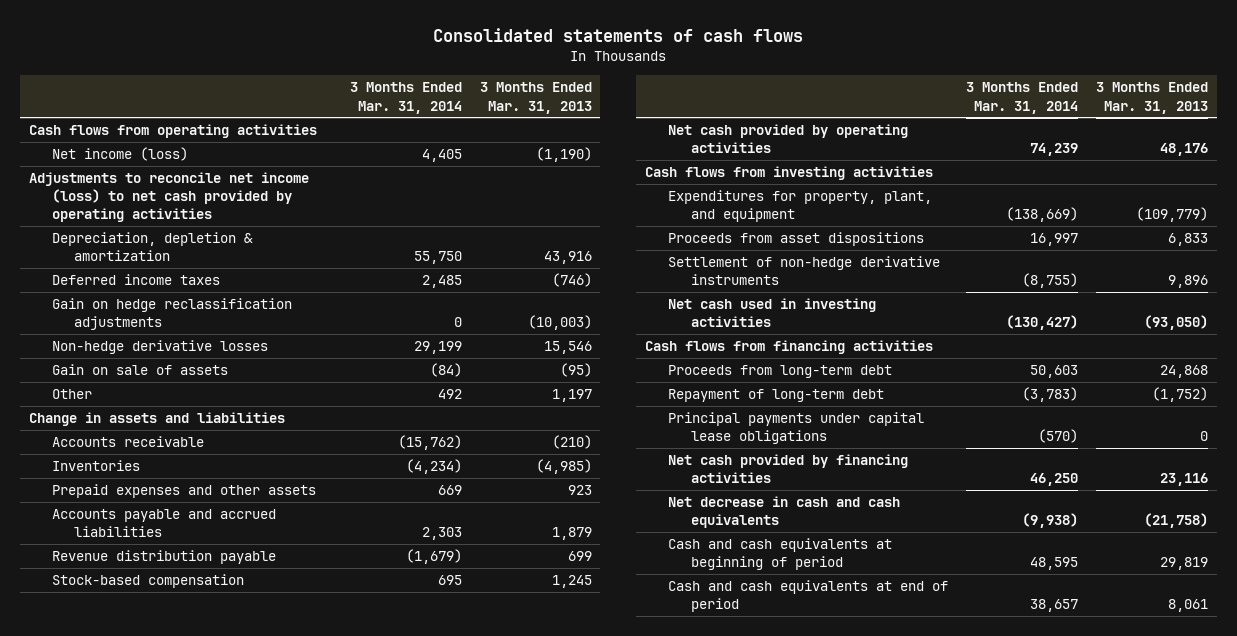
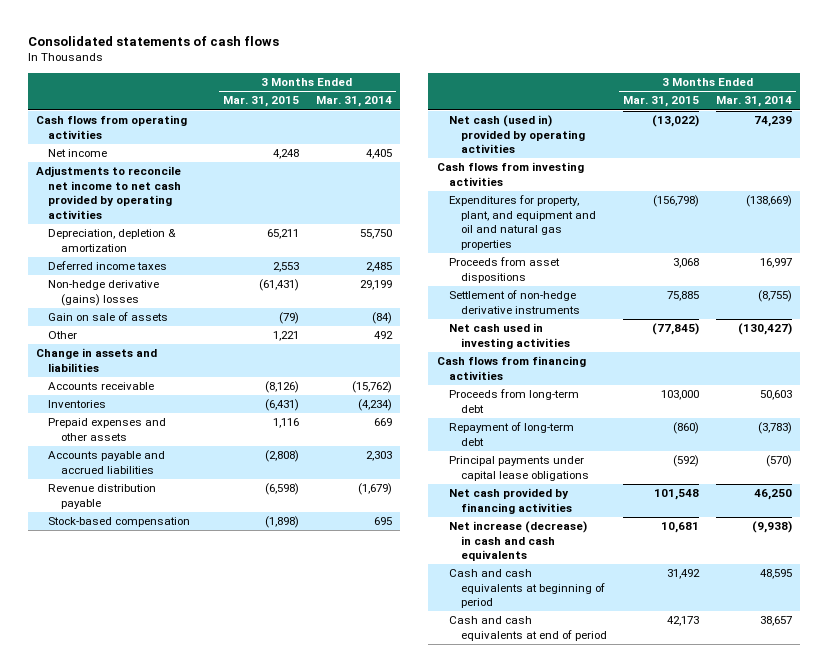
- | 3 Months Ended Mar. 31, 2014 | 3 Months Ended Mar. 31, 2013
+ | 3 Months Ended Mar. 31, 2015 | 3 Months Ended Mar. 31, 2014
- Net income (loss) | 4,405 | (1,190)
- Adjustments to reconcile net income (loss) to net cash provided by operating activities
+ Net income | 4,248 | 4,405
+ Adjustments to reconcile net income to net cash provided by operating activities
- Gain on hedge reclassification adjustments | 0 | (10,003)
- Non-hedge derivative losses | 29,199 | 15,546
+ Non-hedge derivative (gains) losses | (61,431) | 29,199
- Net cash provided by operating activities | 74,239 | 48,176
+ Net cash (used in) provided by operating activities | (13,022) | 74,239
- Expenditures for property, plant, and equipment | (138,669) | (109,779)
+ Expenditures for property, plant, and equipment and oil and natural gas properties | (156,798) | (138,669)
- Net decrease in cash and cash equivalents | (9,938) | (21,758)
+ Net increase (decrease) in cash and cash equivalents | 10,681 | (9,938)

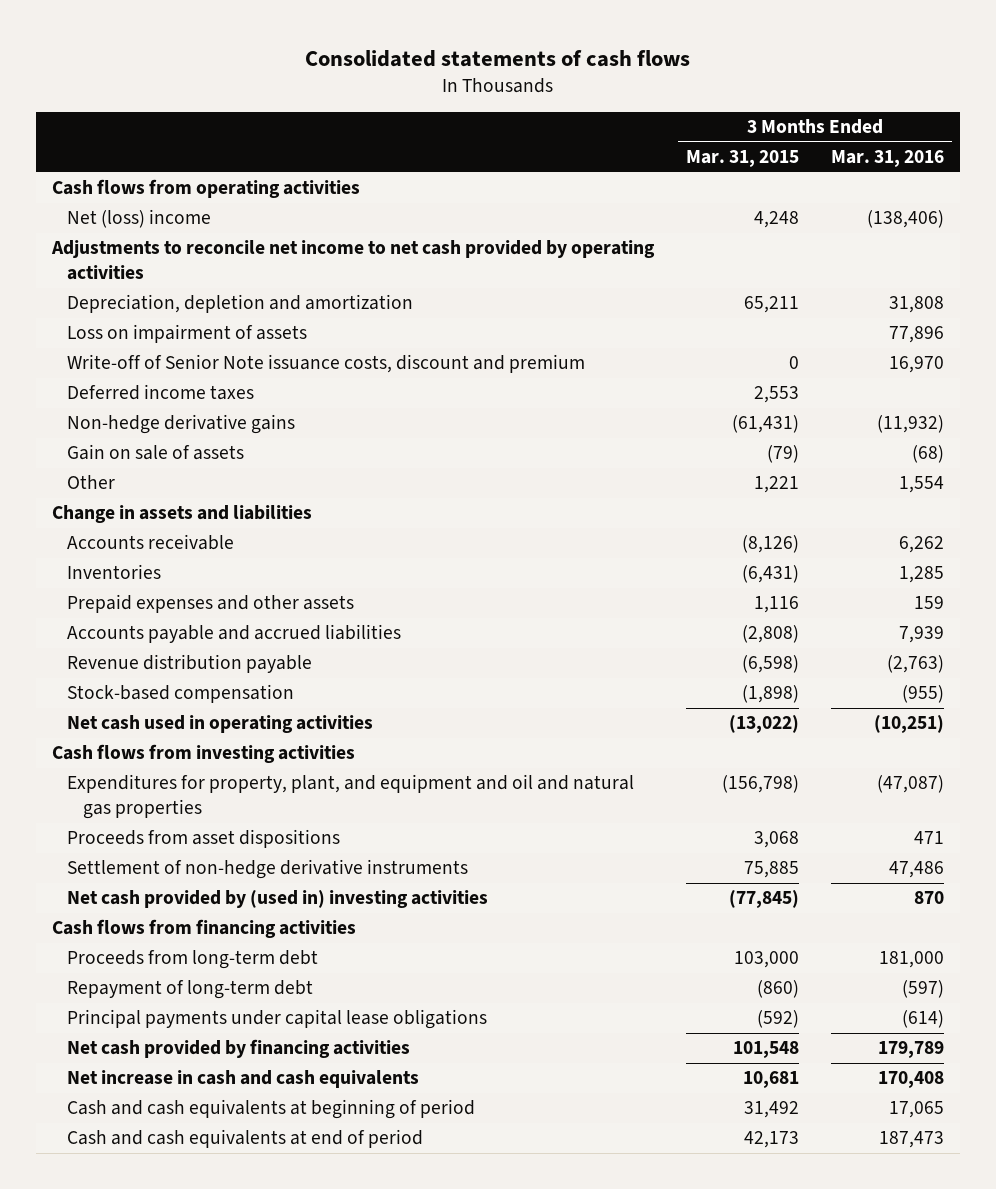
- | 3 Months Ended Mar. 31, 2015 | 3 Months Ended Mar. 31, 2014
+ | 3 Months Ended Mar. 31, 2015 | 3 Months Ended Mar. 31, 2016
- Net income | 4,248 | 4,405
+ Net (loss) income | 4,248 | (138,406)
- Depreciation, depletion & amortization | 65,211 | 55,750
+ Depreciation, depletion and amortization | 65,211 | 31,808
+ Loss on impairment of assets | | 77,896
+ Write-off of Senior Note issuance costs, discount and premium | 0 | 16,970
- Non-hedge derivative (gains) losses | (61,431) | 29,199
+ Non-hedge derivative gains | (61,431) | (11,932)
- Net cash (used in) provided by operating activities | (13,022) | 74,239
+ Net cash used in operating activities | (13,022) | (10,251)
- Net cash used in investing activities | (77,845) | (130,427)
+ Net cash provided by (used in) investing activities | (77,845) | 870
- Net increase (decrease) in cash and cash equivalents | 10,681 | (9,938)
+ Net increase in cash and cash equivalents | 10,681 | 170,408

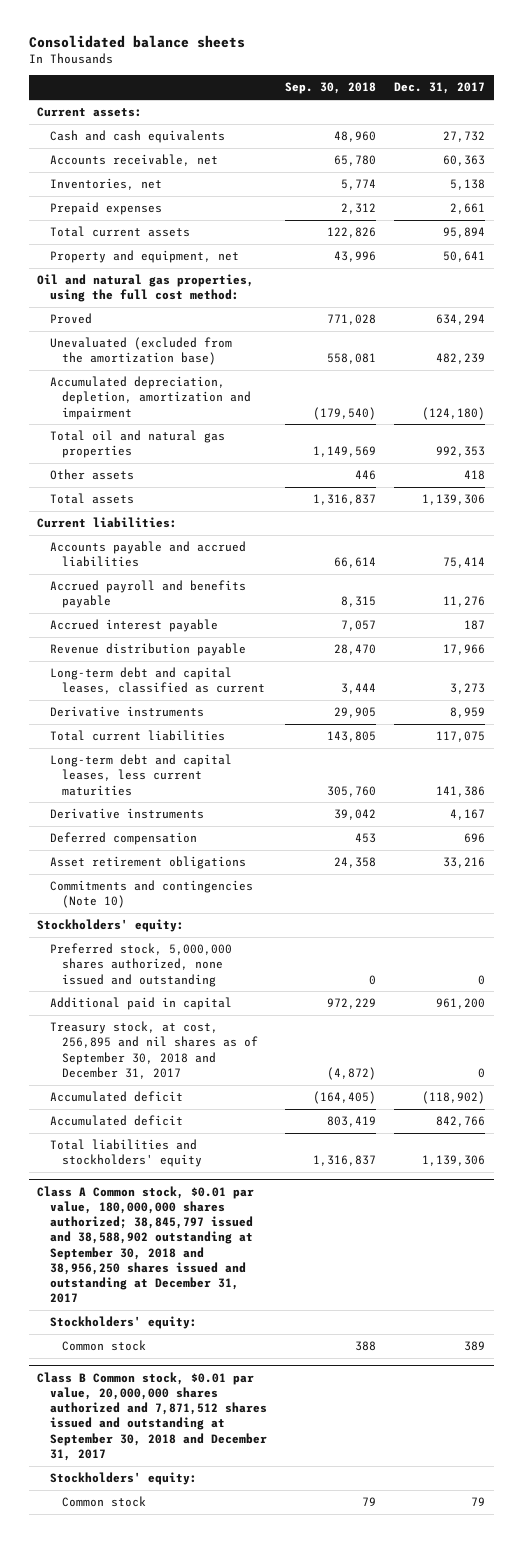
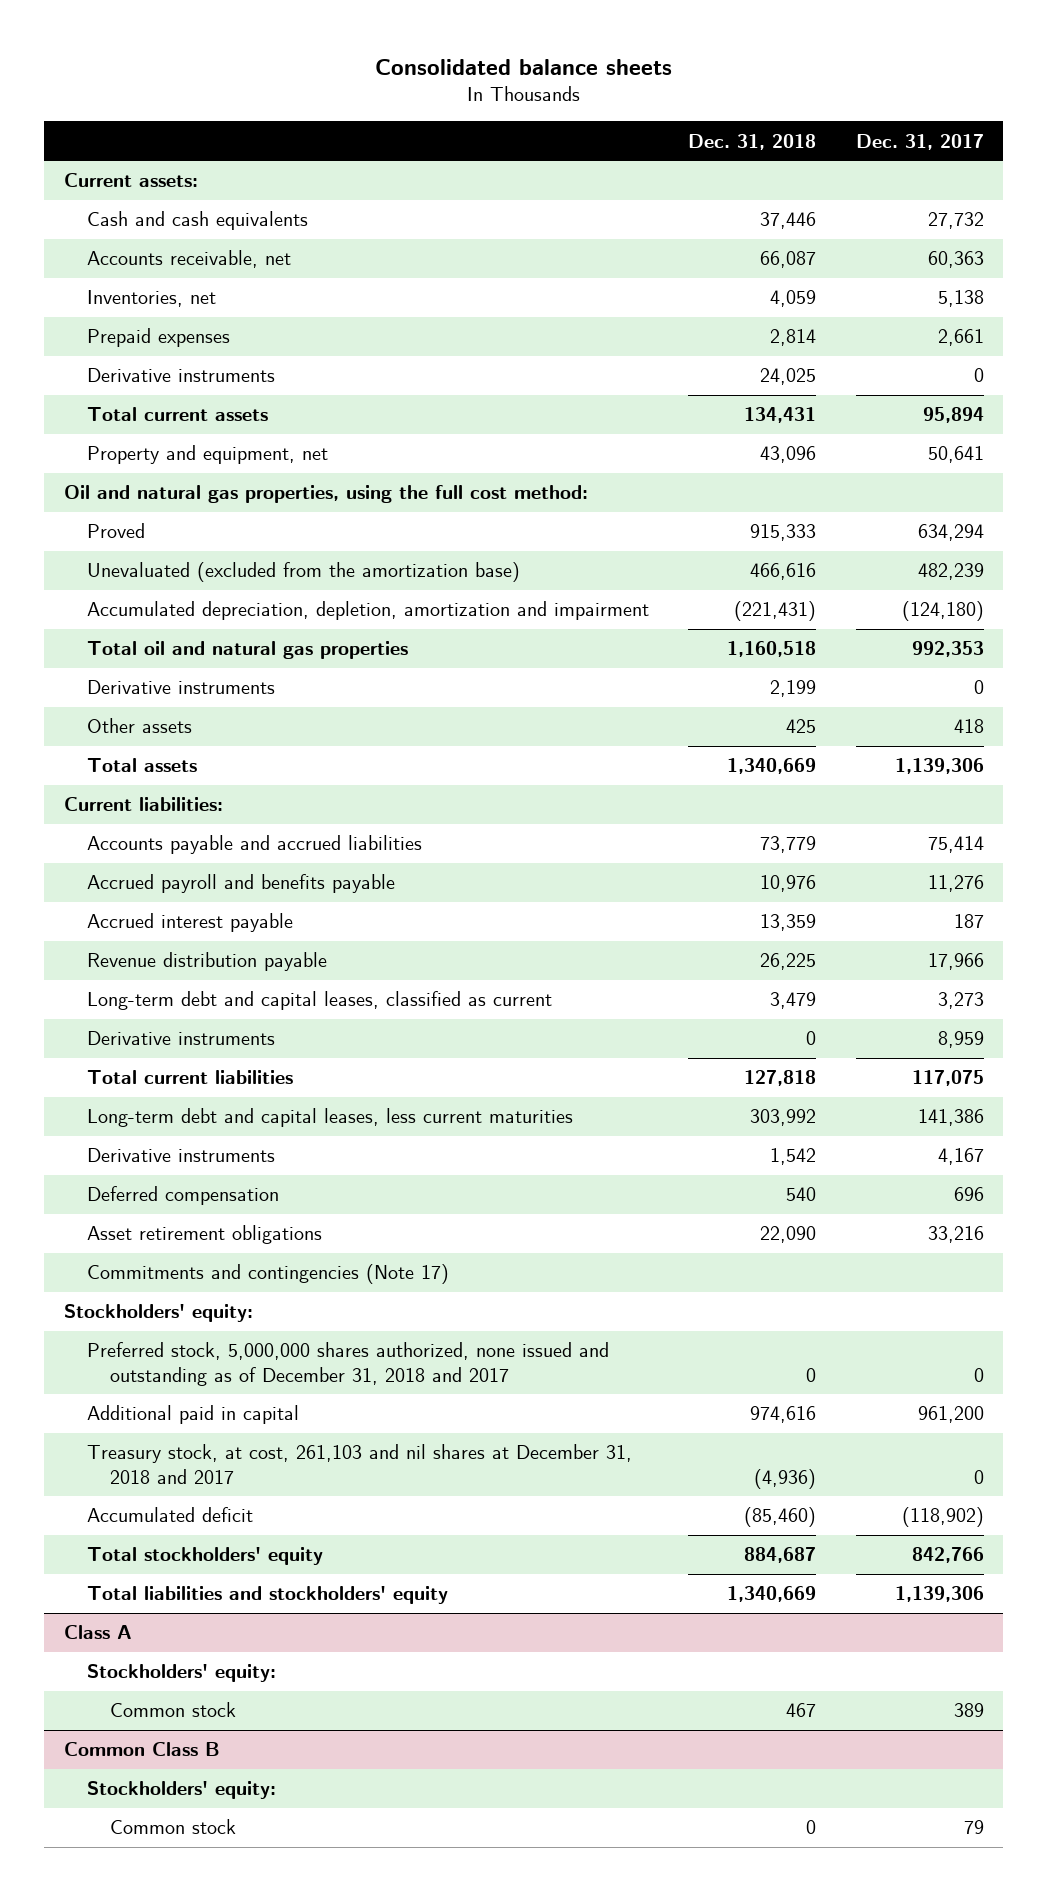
- | Sep. 30, 2018 | Dec. 31, 2017
+ | Dec. 31, 2018 | Dec. 31, 2017
+ Derivative instruments | 24,025 | 0
+ Derivative instruments | 2,199 | 0
- Commitments and contingencies (Note 10)
+ Commitments and contingencies (Note 17)
- Preferred stock, 5,000,000 shares authorized, none issued and outstanding | 0 | 0
+ Preferred stock, 5,000,000 shares authorized, none issued and outstanding as of December 31, 2018 and 2017 | 0 | 0
- Treasury stock, at cost, 256,895 and nil shares as of September 30, 2018 and December 31, 2017 | (4,872) | 0
+ Treasury stock, at cost, 261,103 and nil shares at December 31, 2018 and 2017 | (4,936) | 0
- Accumulated deficit | 803,419 | 842,766
+ Total stockholders' equity | 884,687 | 842,766
- Class A Common stock, $0.01 par value, 180,000,000 shares authorized; 38,845,797 issued and 38,588,902 outstanding at September 30, 2018 and 38,956,250 shares issued and outstanding at December 31, 2017
+ Class A
- Class B Common stock, $0.01 par value, 20,000,000 shares authorized and 7,871,512 shares issued and outstanding at September 30, 2018 and December 31, 2017
+ Common Class B

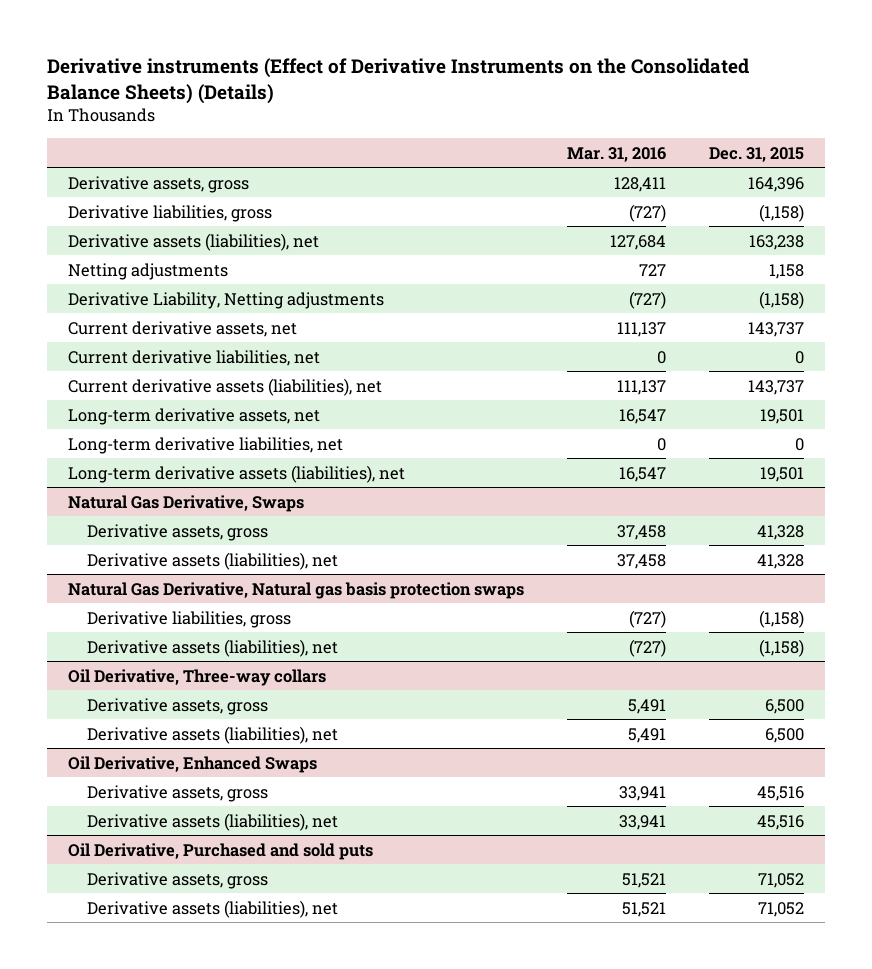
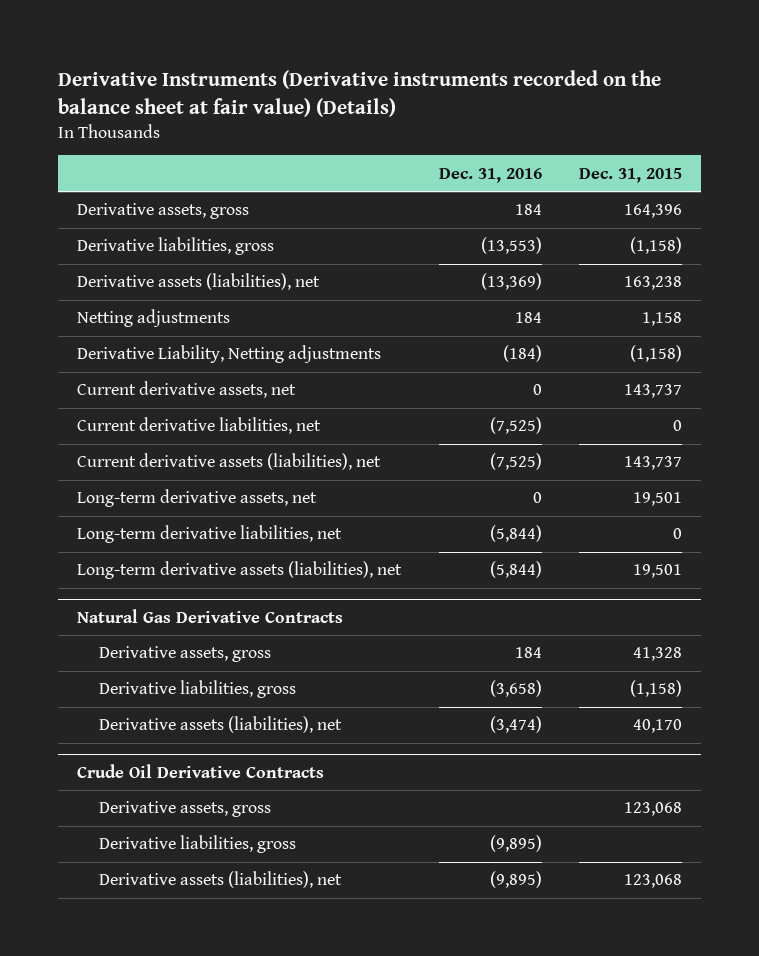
- Derivative instruments (Effect of Derivative Instruments on the Consolidated Balance Sheets) (Details)
+ Derivative Instruments (Derivative instruments recorded on the balance sheet at fair value) (Details)
- | Mar. 31, 2016 | Dec. 31, 2015
+ | Dec. 31, 2016 | Dec. 31, 2015
- Natural Gas Derivative, Swaps
+ Natural Gas Derivative Contracts
- Derivative assets (liabilities), net | 37,458 | 41,328
- Natural Gas Derivative, Natural gas basis protection swaps
- Derivative assets (liabilities), net | (727) | (1,158)
- Oil Derivative, Three-way collars
- Derivative assets, gross | 5,491 | 6,500
- Derivative assets (liabilities), net | 5,491 | 6,500
- Oil Derivative, Enhanced Swaps
- Derivative assets, gross | 33,941 | 45,516
- Derivative assets (liabilities), net | 33,941 | 45,516
- Oil Derivative, Purchased and sold puts
- Derivative assets, gross | 51,521 | 71,052
- Derivative assets (liabilities), net | 51,521 | 71,052
+ Derivative assets (liabilities), net | (3,474) | 40,170
+ Crude Oil Derivative Contracts
+ Derivative assets, gross | | 123,068
+ Derivative liabilities, gross | (9,895) |
+ Derivative assets (liabilities), net | (9,895) | 123,068

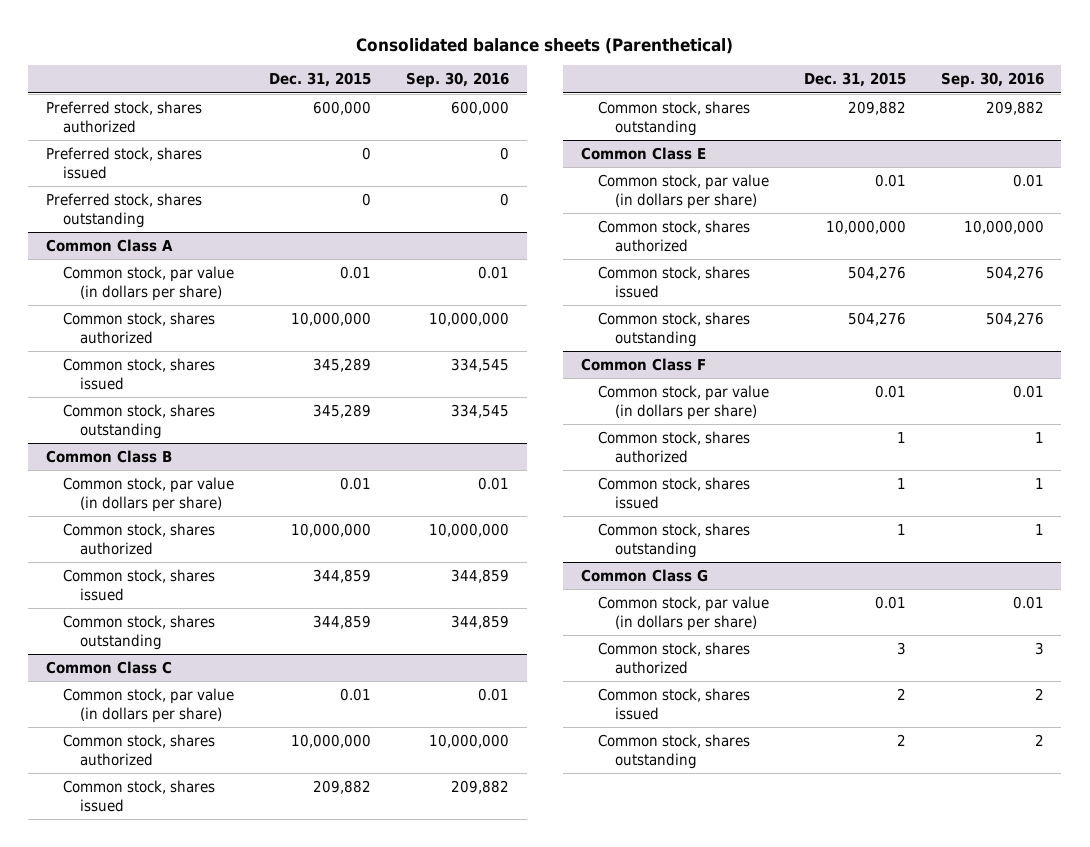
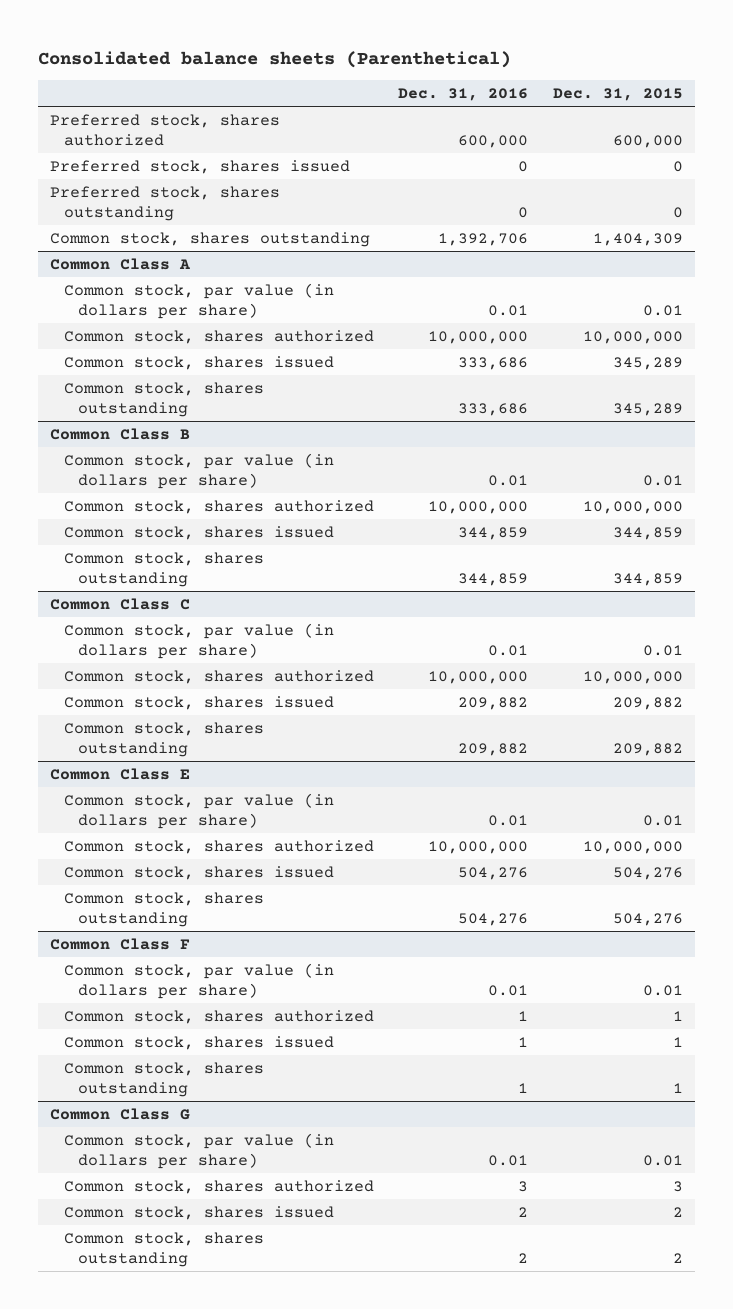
- | Dec. 31, 2015 | Sep. 30, 2016
+ | Dec. 31, 2016 | Dec. 31, 2015
+ Common stock, shares outstanding | 1,392,706 | 1,404,309

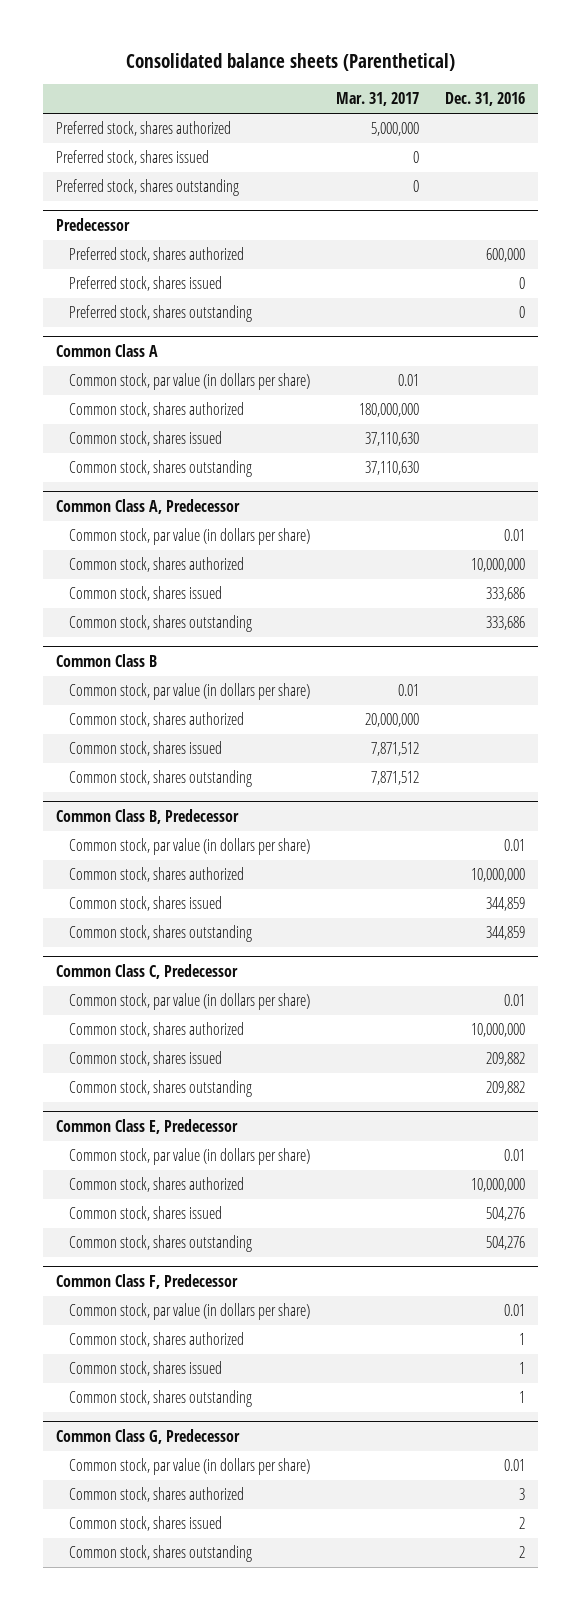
- | Dec. 31, 2016 | Dec. 31, 2015
+ | Mar. 31, 2017 | Dec. 31, 2016
+ Preferred stock, shares authorized | 5,000,000 |
+ Preferred stock, shares issued | 0 |
+ Preferred stock, shares outstanding | 0 |
+ Predecessor
- Common stock, shares outstanding | 1,392,706 | 1,404,309
@ Common Class A
+ Common stock, par value (in dollars per share) | 0.01 |
+ Common stock, shares authorized | 180,000,000 |
+ Common stock, shares issued | 37,110,630 |
+ Common stock, shares outstanding | 37,110,630 |
+ Common Class A, Predecessor
@ Common Class B
+ Common stock, par value (in dollars per share) | 0.01 |
+ Common stock, shares authorized | 20,000,000 |
+ Common stock, shares issued | 7,871,512 |
+ Common stock, shares outstanding | 7,871,512 |
+ Common Class B, Predecessor
- Common Class C
+ Common Class C, Predecessor
- Common Class E
+ Common Class E, Predecessor
- Common Class F
+ Common Class F, Predecessor
- Common Class G
+ Common Class G, Predecessor

